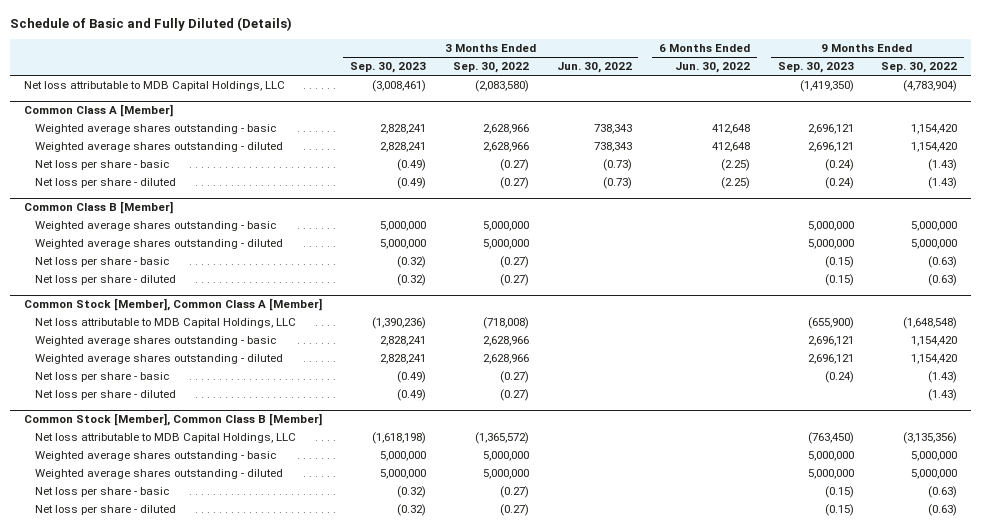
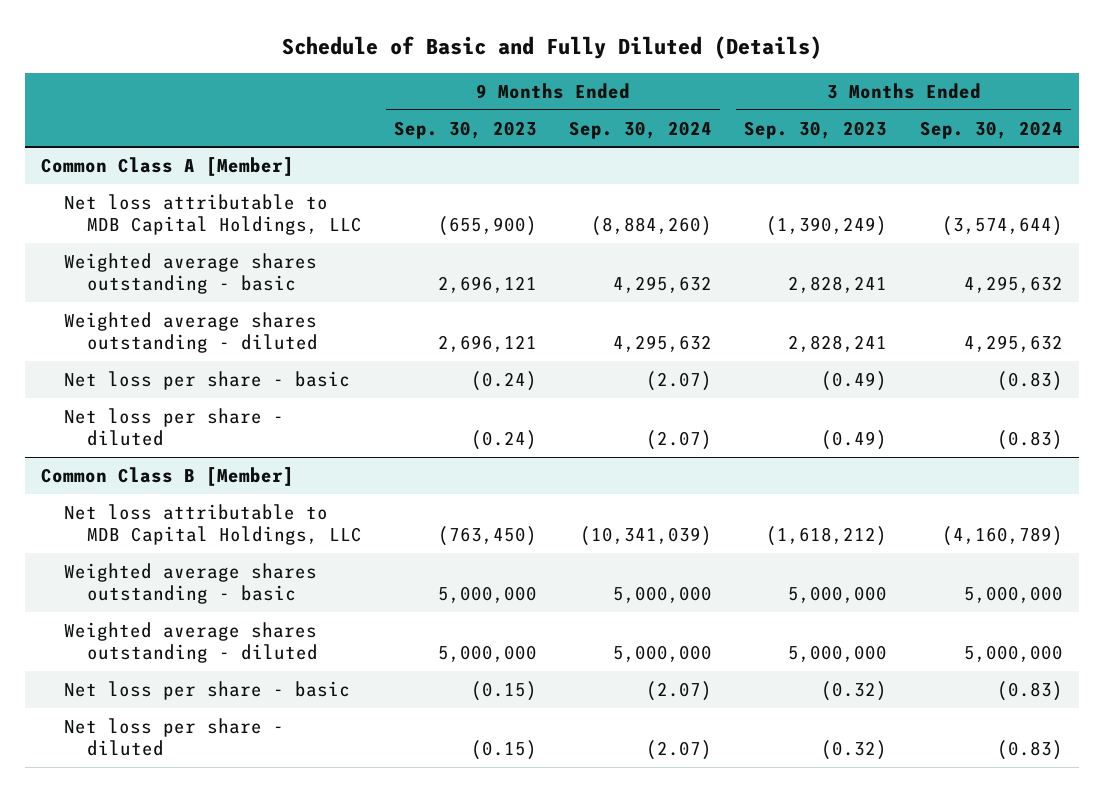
- | 3 Months Ended Sep. 30, 2023 | 3 Months Ended Sep. 30, 2022 | 3 Months Ended Jun. 30, 2022 | 6 Months Ended Jun. 30, 2022 | 9 Months Ended Sep. 30, 2023 | 9 Months Ended Sep. 30, 2022
+ | 9 Months Ended Sep. 30, 2023 | 9 Months Ended Sep. 30, 2024 | 3 Months Ended Sep. 30, 2023 | 3 Months Ended Sep. 30, 2024
- Net loss attributable to MDB Capital Holdings, LLC | (3,008,461) | (2,083,580) | | | (1,419,350) | (4,783,904)
@ Common Class A [Member]
+ Net loss attributable to MDB Capital Holdings, LLC | (655,900) | (8,884,260) | (1,390,249) | (3,574,644)
@ Common Class B [Member]
- Weighted average shares outstanding - basic | 5,000,000 | 5,000,000 | | | 5,000,000 | 5,000,000
- Weighted average shares outstanding - diluted | 5,000,000 | 5,000,000 | | | 5,000,000 | 5,000,000
- Net loss per share - basic | (0.32) | (0.27) | | | (0.15) | (0.63)
- Net loss per share - diluted | (0.32) | (0.27) | | | (0.15) | (0.63)
- Common Stock [Member], Common Class A [Member]
- Net loss attributable to MDB Capital Holdings, LLC | (1,390,236) | (718,008) | | | (655,900) | (1,648,548)
- Weighted average shares outstanding - basic | 2,828,241 | 2,628,966 | | | 2,696,121 | 1,154,420
- Weighted average shares outstanding - diluted | 2,828,241 | 2,628,966 | | | 2,696,121 | 1,154,420
- Net loss per share - basic | (0.49) | (0.27) | | | (0.24) | (1.43)
- Net loss per share - diluted | (0.49) | (0.27) | | | | (1.43)
- Common Stock [Member], Common Class B [Member]
- Net loss attributable to MDB Capital Holdings, LLC | (1,618,198) | (1,365,572) | | | (763,450) | (3,135,356)
@ Common Class B [Member]
+ Net loss attributable to MDB Capital Holdings, LLC | (763,450) | (10,341,039) | (1,618,212) | (4,160,789)

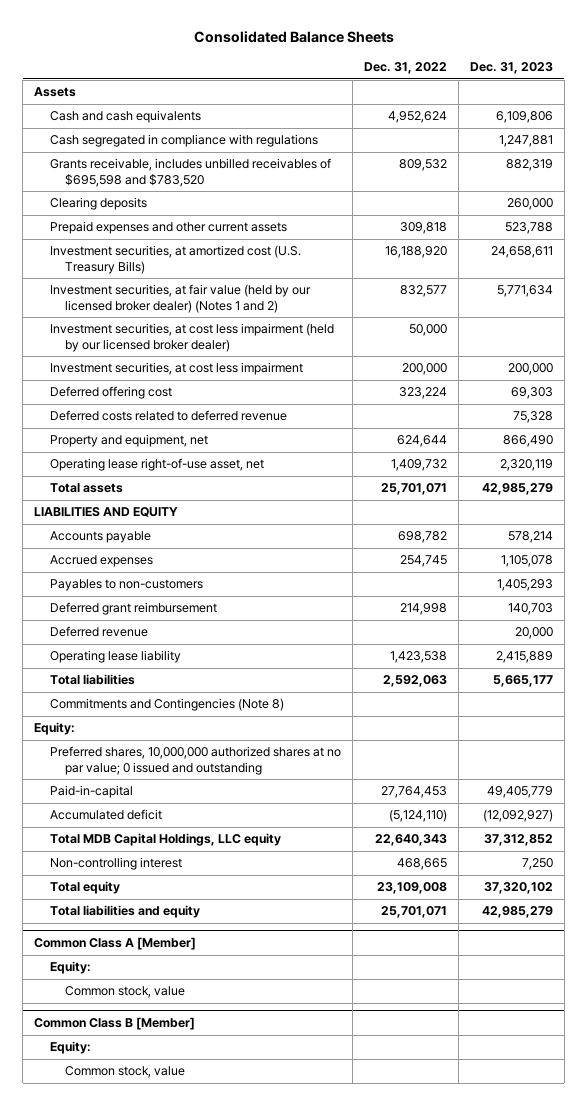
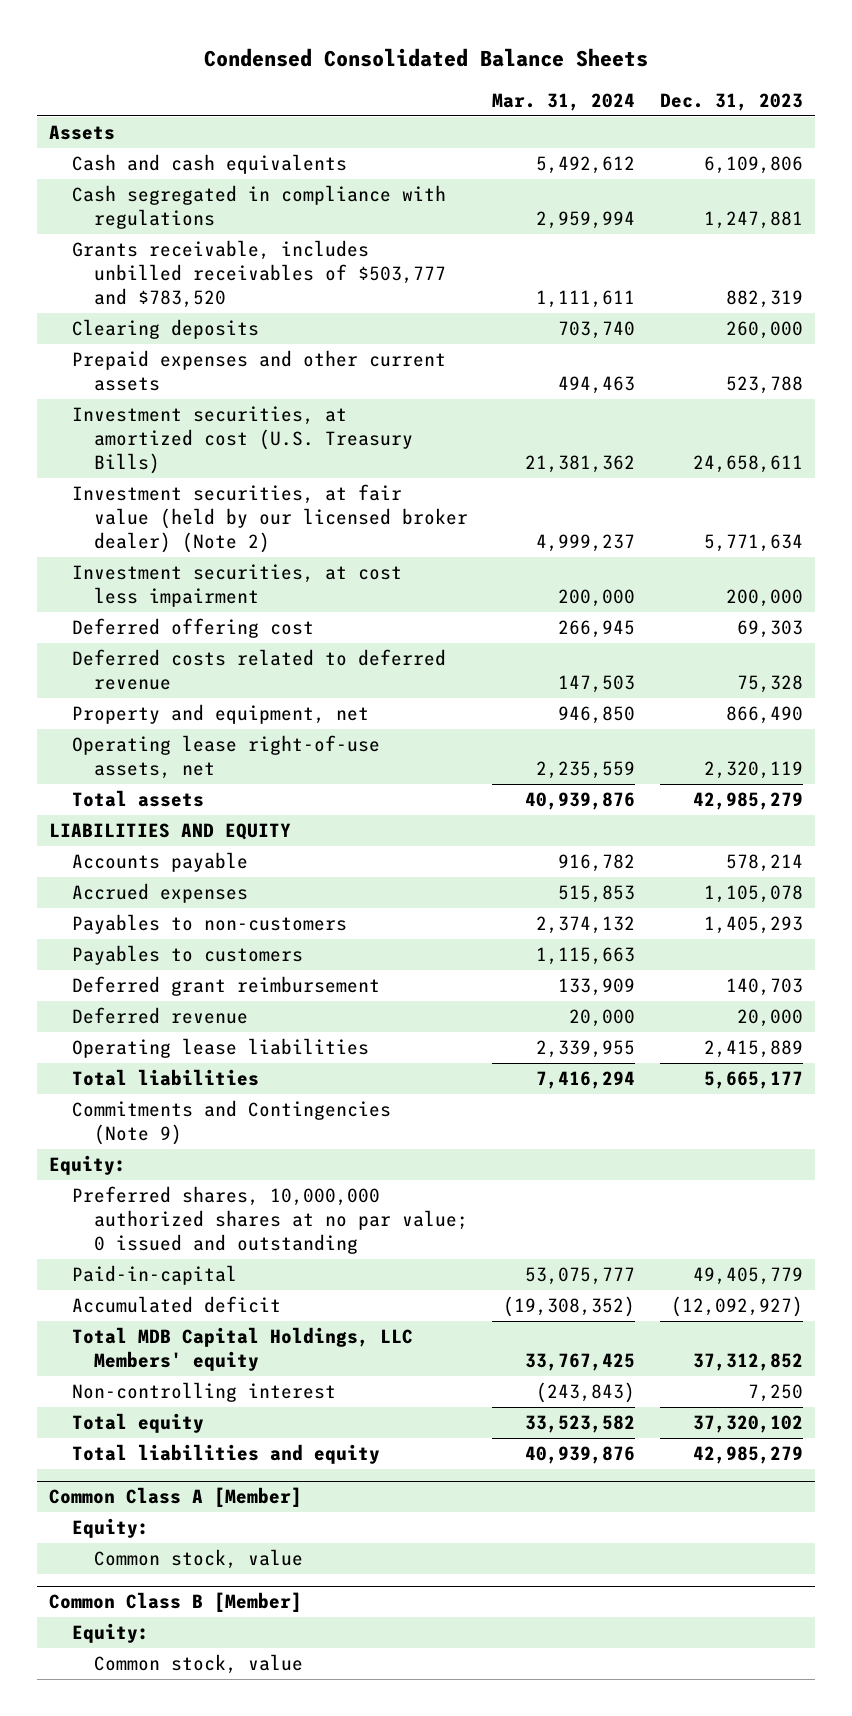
- Consolidated Balance Sheets
+ Condensed Consolidated Balance Sheets
- | Dec. 31, 2022 | Dec. 31, 2023
+ | Mar. 31, 2024 | Dec. 31, 2023
- Grants receivable, includes unbilled receivables of $695,598 and $783,520 | 809,532 | 882,319
+ Grants receivable, includes unbilled receivables of $503,777 and $783,520 | 1,111,611 | 882,319
- Investment securities, at fair value (held by our licensed broker dealer) (Notes 1 and 2) | 832,577 | 5,771,634
- Investment securities, at cost less impairment (held by our licensed broker dealer) | 50,000 |
+ Investment securities, at fair value (held by our licensed broker dealer) (Note 2) | 4,999,237 | 5,771,634
- Operating lease right-of-use asset, net | 1,409,732 | 2,320,119
+ Operating lease right-of-use assets, net | 2,235,559 | 2,320,119
+ Payables to customers | 1,115,663 |
- Operating lease liability | 1,423,538 | 2,415,889
+ Operating lease liabilities | 2,339,955 | 2,415,889
- Commitments and Contingencies (Note 8)
+ Commitments and Contingencies (Note 9)
- Total MDB Capital Holdings, LLC equity | 22,640,343 | 37,312,852
+ Total MDB Capital Holdings, LLC Members' equity | 33,767,425 | 37,312,852

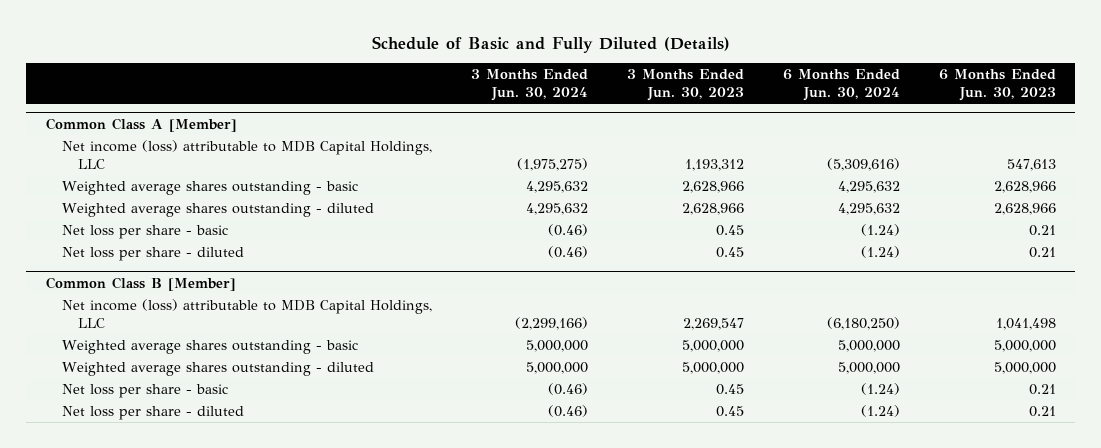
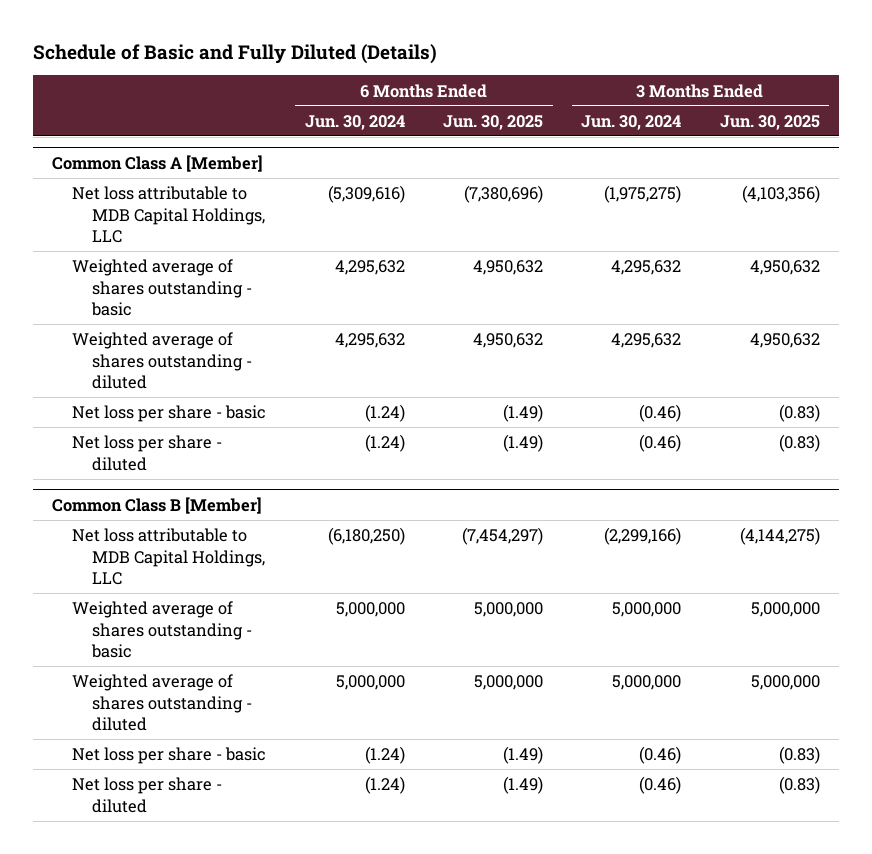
- | 3 Months Ended Jun. 30, 2024 | 3 Months Ended Jun. 30, 2023 | 6 Months Ended Jun. 30, 2024 | 6 Months Ended Jun. 30, 2023
+ | 6 Months Ended Jun. 30, 2024 | 6 Months Ended Jun. 30, 2025 | 3 Months Ended Jun. 30, 2024 | 3 Months Ended Jun. 30, 2025
@ Common Class A [Member]
- Net income (loss) attributable to MDB Capital Holdings, LLC | (1,975,275) | 1,193,312 | (5,309,616) | 547,613
- Weighted average shares outstanding - basic | 4,295,632 | 2,628,966 | 4,295,632 | 2,628,966
- Weighted average shares outstanding - diluted | 4,295,632 | 2,628,966 | 4,295,632 | 2,628,966
+ Net loss attributable to MDB Capital Holdings, LLC | (5,309,616) | (7,380,696) | (1,975,275) | (4,103,356)
+ Weighted average of shares outstanding - basic | 4,295,632 | 4,950,632 | 4,295,632 | 4,950,632
+ Weighted average of shares outstanding - diluted | 4,295,632 | 4,950,632 | 4,295,632 | 4,950,632
@ Common Class B [Member]
- Net income (loss) attributable to MDB Capital Holdings, LLC | (2,299,166) | 2,269,547 | (6,180,250) | 1,041,498
- Weighted average shares outstanding - basic | 5,000,000 | 5,000,000 | 5,000,000 | 5,000,000
- Weighted average shares outstanding - diluted | 5,000,000 | 5,000,000 | 5,000,000 | 5,000,000
+ Net loss attributable to MDB Capital Holdings, LLC | (6,180,250) | (7,454,297) | (2,299,166) | (4,144,275)
+ Weighted average of shares outstanding - basic | 5,000,000 | 5,000,000 | 5,000,000 | 5,000,000
+ Weighted average of shares outstanding - diluted | 5,000,000 | 5,000,000 | 5,000,000 | 5,000,000

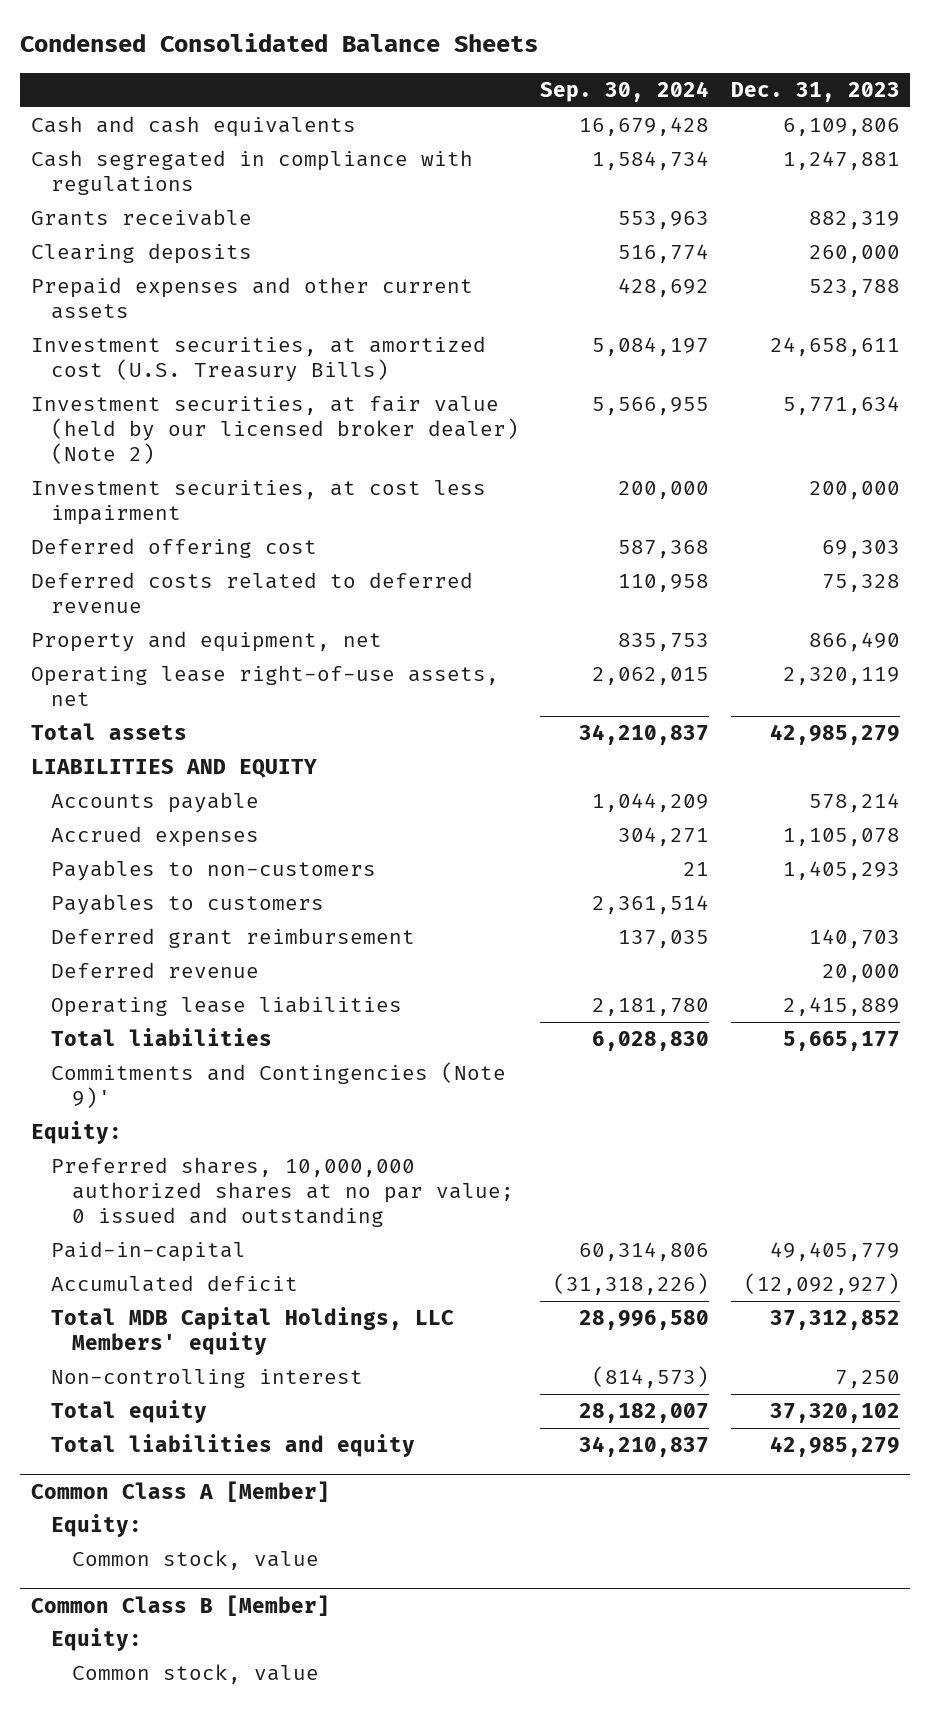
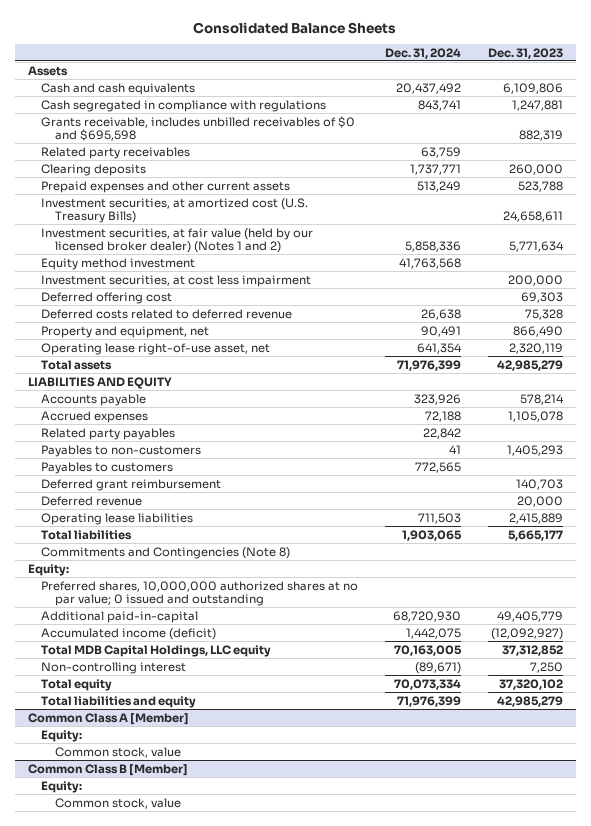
- Condensed Consolidated Balance Sheets
+ Consolidated Balance Sheets
- | Sep. 30, 2024 | Dec. 31, 2023
+ | Dec. 31, 2024 | Dec. 31, 2023
+ Assets
- Grants receivable | 553,963 | 882,319
+ Grants receivable, includes unbilled receivables of $0 and $695,598 | | 882,319
+ Related party receivables | 63,759 |
- Investment securities, at fair value (held by our licensed broker dealer) (Note 2) | 5,566,955 | 5,771,634
+ Investment securities, at fair value (held by our licensed broker dealer) (Notes 1 and 2) | 5,858,336 | 5,771,634
+ Equity method investment | 41,763,568 |
- Operating lease right-of-use assets, net | 2,062,015 | 2,320,119
+ Operating lease right-of-use asset, net | 641,354 | 2,320,119
+ Related party payables | 22,842 |
- Commitments and Contingencies (Note 9)'
+ Commitments and Contingencies (Note 8)
- Paid-in-capital | 60,314,806 | 49,405,779
- Accumulated deficit | (31,318,226) | (12,092,927)
- Total MDB Capital Holdings, LLC Members' equity | 28,996,580 | 37,312,852
+ Additional paid-in-capital | 68,720,930 | 49,405,779
+ Accumulated income (deficit) | 1,442,075 | (12,092,927)
+ Total MDB Capital Holdings, LLC equity | 70,163,005 | 37,312,852

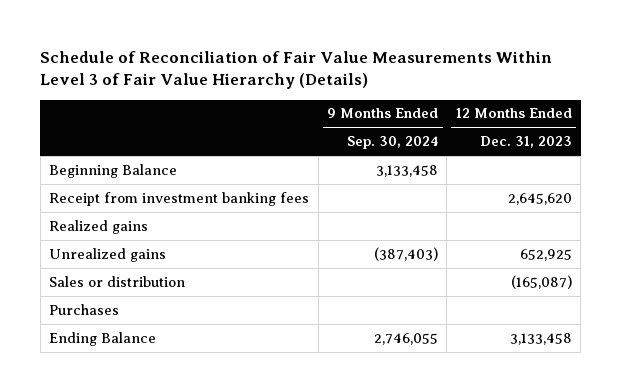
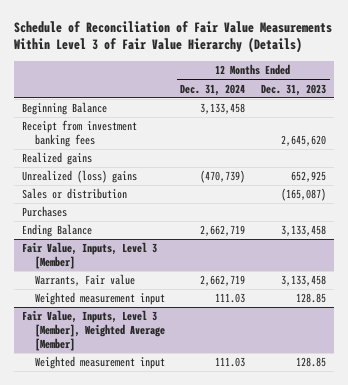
- | 9 Months Ended Sep. 30, 2024 | 12 Months Ended Dec. 31, 2023
+ | 12 Months Ended Dec. 31, 2024 | 12 Months Ended Dec. 31, 2023
- Unrealized gains | (387,403) | 652,925
+ Unrealized (loss) gains | (470,739) | 652,925
+ Fair Value, Inputs, Level 3 [Member]
+ Warrants, Fair value | 2,662,719 | 3,133,458
+ Weighted measurement input | 111.03 | 128.85
+ Fair Value, Inputs, Level 3 [Member], Weighted Average [Member]
+ Weighted measurement input | 111.03 | 128.85

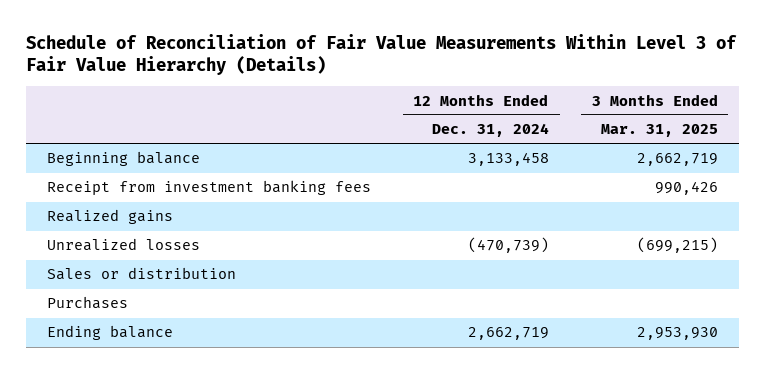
- | 12 Months Ended Dec. 31, 2024 | 12 Months Ended Dec. 31, 2023
+ | 12 Months Ended Dec. 31, 2024 | 3 Months Ended Mar. 31, 2025
- Beginning Balance | 3,133,458 |
+ Beginning balance | 3,133,458 | 2,662,719
- Unrealized (loss) gains | (470,739) | 652,925
+ Unrealized losses | (470,739) | (699,215)
- Ending Balance | 2,662,719 | 3,133,458
- Fair Value, Inputs, Level 3 [Member]
- Warrants, Fair value | 2,662,719 | 3,133,458
- Weighted measurement input | 111.03 | 128.85
- Fair Value, Inputs, Level 3 [Member], Weighted Average [Member]
- Weighted measurement input | 111.03 | 128.85
+ Ending balance | 2,662,719 | 2,953,930

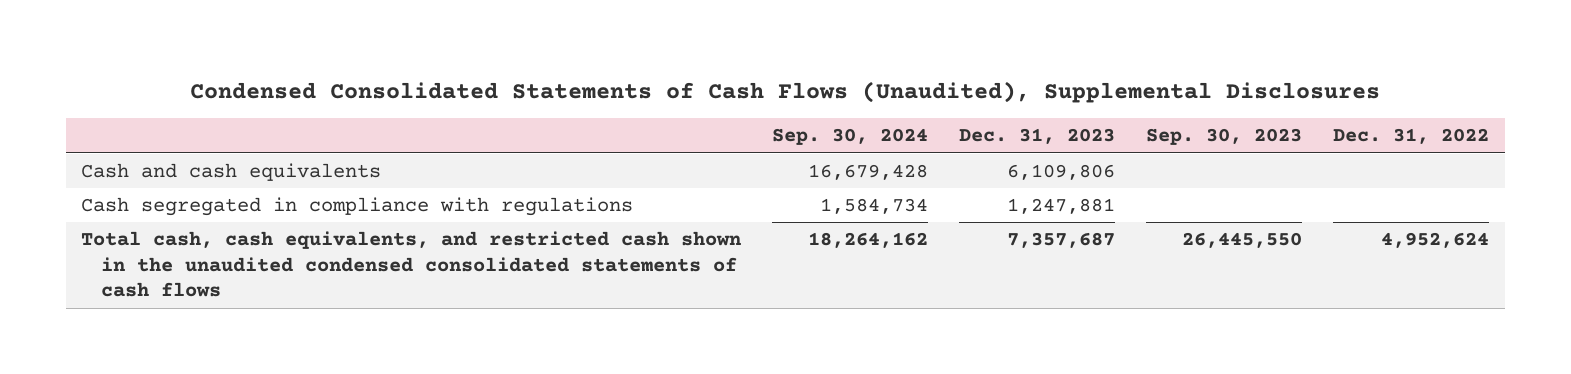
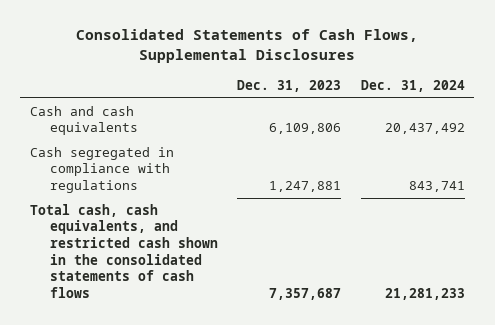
- Condensed Consolidated Statements of Cash Flows (Unaudited), Supplemental Disclosures
+ Consolidated Statements of Cash Flows, Supplemental Disclosures
- | Sep. 30, 2024 | Dec. 31, 2023 | Sep. 30, 2023 | Dec. 31, 2022
+ | Dec. 31, 2023 | Dec. 31, 2024
- Total cash, cash equivalents, and restricted cash shown in the unaudited condensed consolidated statements of cash flows | 18,264,162 | 7,357,687 | 26,445,550 | 4,952,624
+ Total cash, cash equivalents, and restricted cash shown in the consolidated statements of cash flows | 7,357,687 | 21,281,233

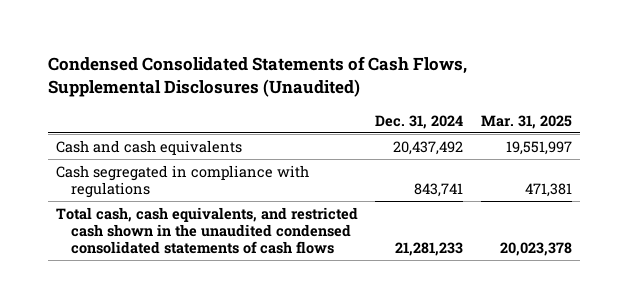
- Consolidated Statements of Cash Flows, Supplemental Disclosures
+ Condensed Consolidated Statements of Cash Flows, Supplemental Disclosures (Unaudited)
- | Dec. 31, 2023 | Dec. 31, 2024
+ | Dec. 31, 2024 | Mar. 31, 2025
- Total cash, cash equivalents, and restricted cash shown in the consolidated statements of cash flows | 7,357,687 | 21,281,233
+ Total cash, cash equivalents, and restricted cash shown in the unaudited condensed consolidated statements of cash flows | 21,281,233 | 20,023,378

